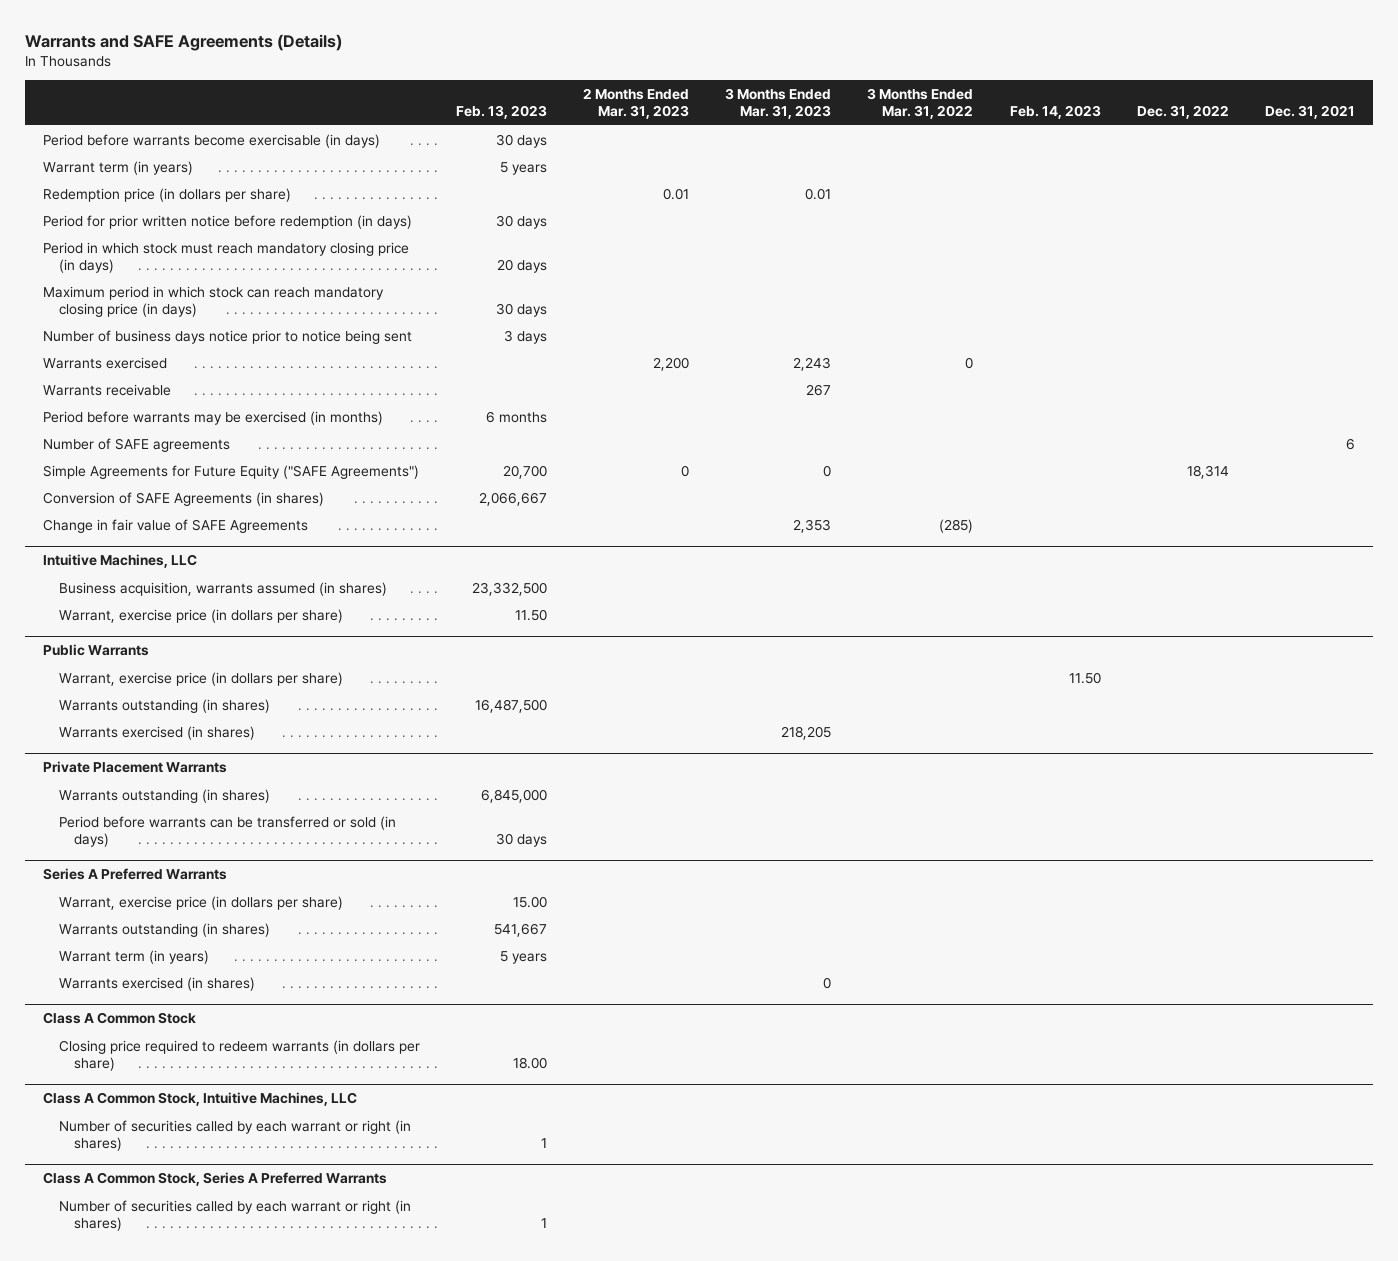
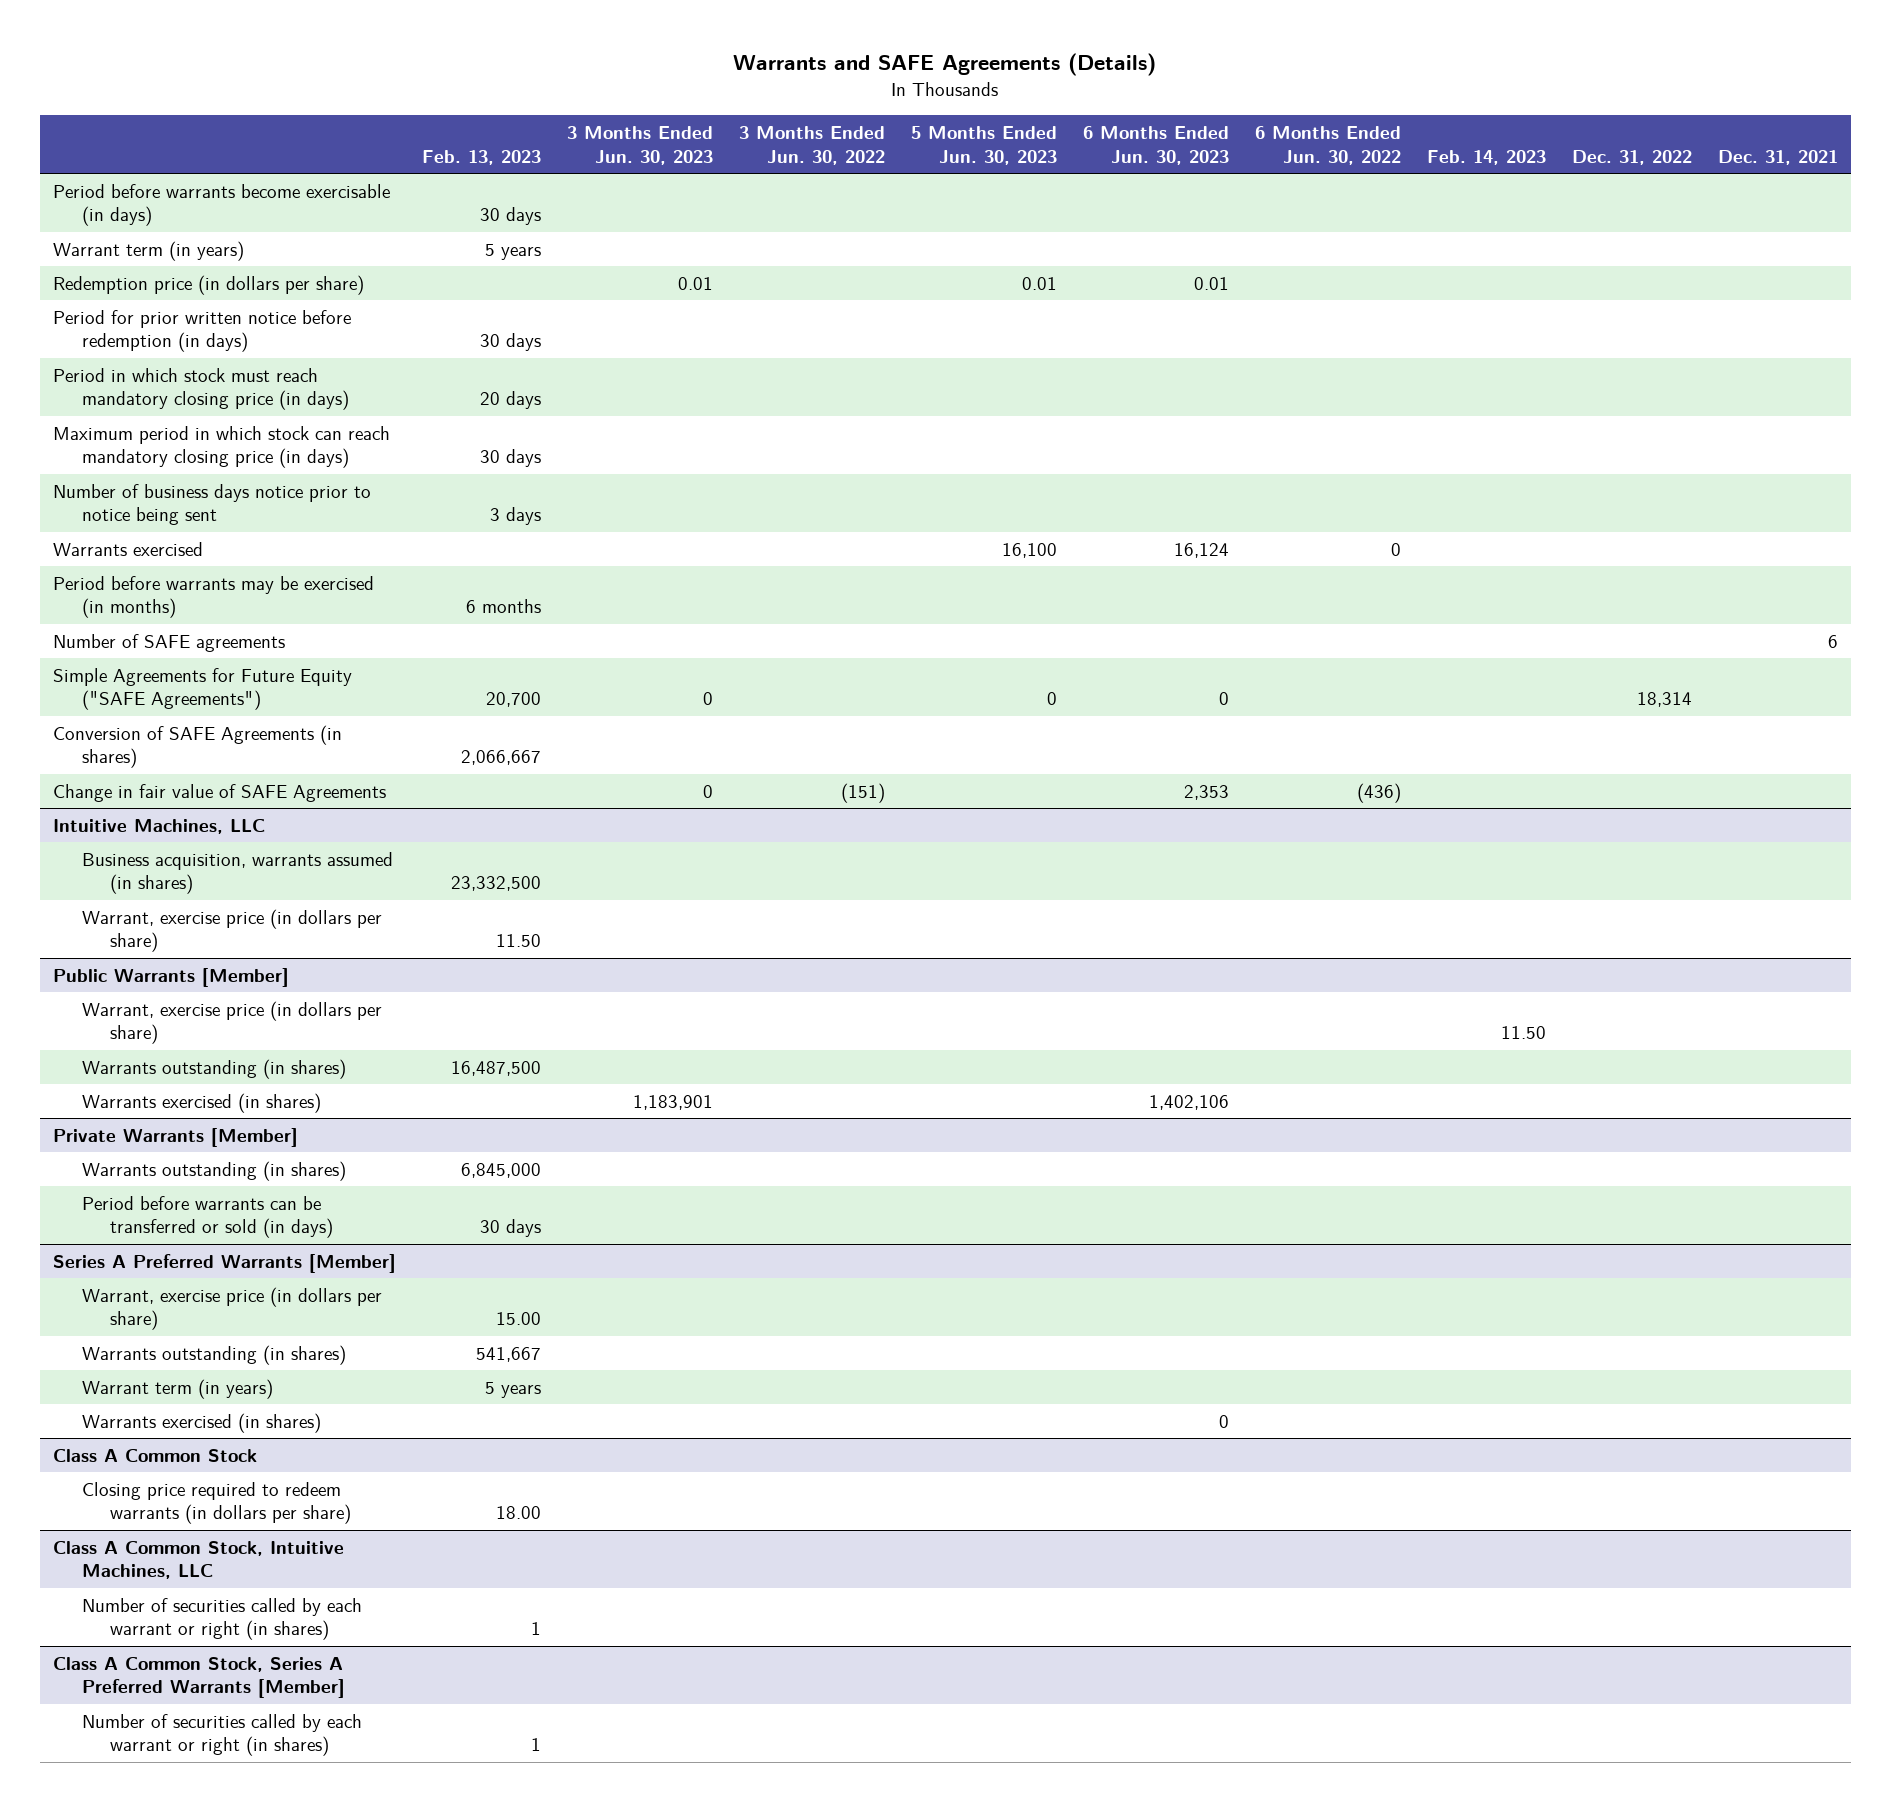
- | Feb. 13, 2023 | 2 Months Ended Mar. 31, 2023 | 3 Months Ended Mar. 31, 2023 | 3 Months Ended Mar. 31, 2022 | Feb. 14, 2023 | Dec. 31, 2022 | Dec. 31, 2021
+ | Feb. 13, 2023 | 3 Months Ended Jun. 30, 2023 | 3 Months Ended Jun. 30, 2022 | 5 Months Ended Jun. 30, 2023 | 6 Months Ended Jun. 30, 2023 | 6 Months Ended Jun. 30, 2022 | Feb. 14, 2023 | Dec. 31, 2022 | Dec. 31, 2021
- Warrants receivable | | | 267 | | | |
- Public Warrants
+ Public Warrants [Member]
- Private Placement Warrants
+ Private Warrants [Member]
- Series A Preferred Warrants
+ Series A Preferred Warrants [Member]
- Class A Common Stock, Series A Preferred Warrants
+ Class A Common Stock, Series A Preferred Warrants [Member]

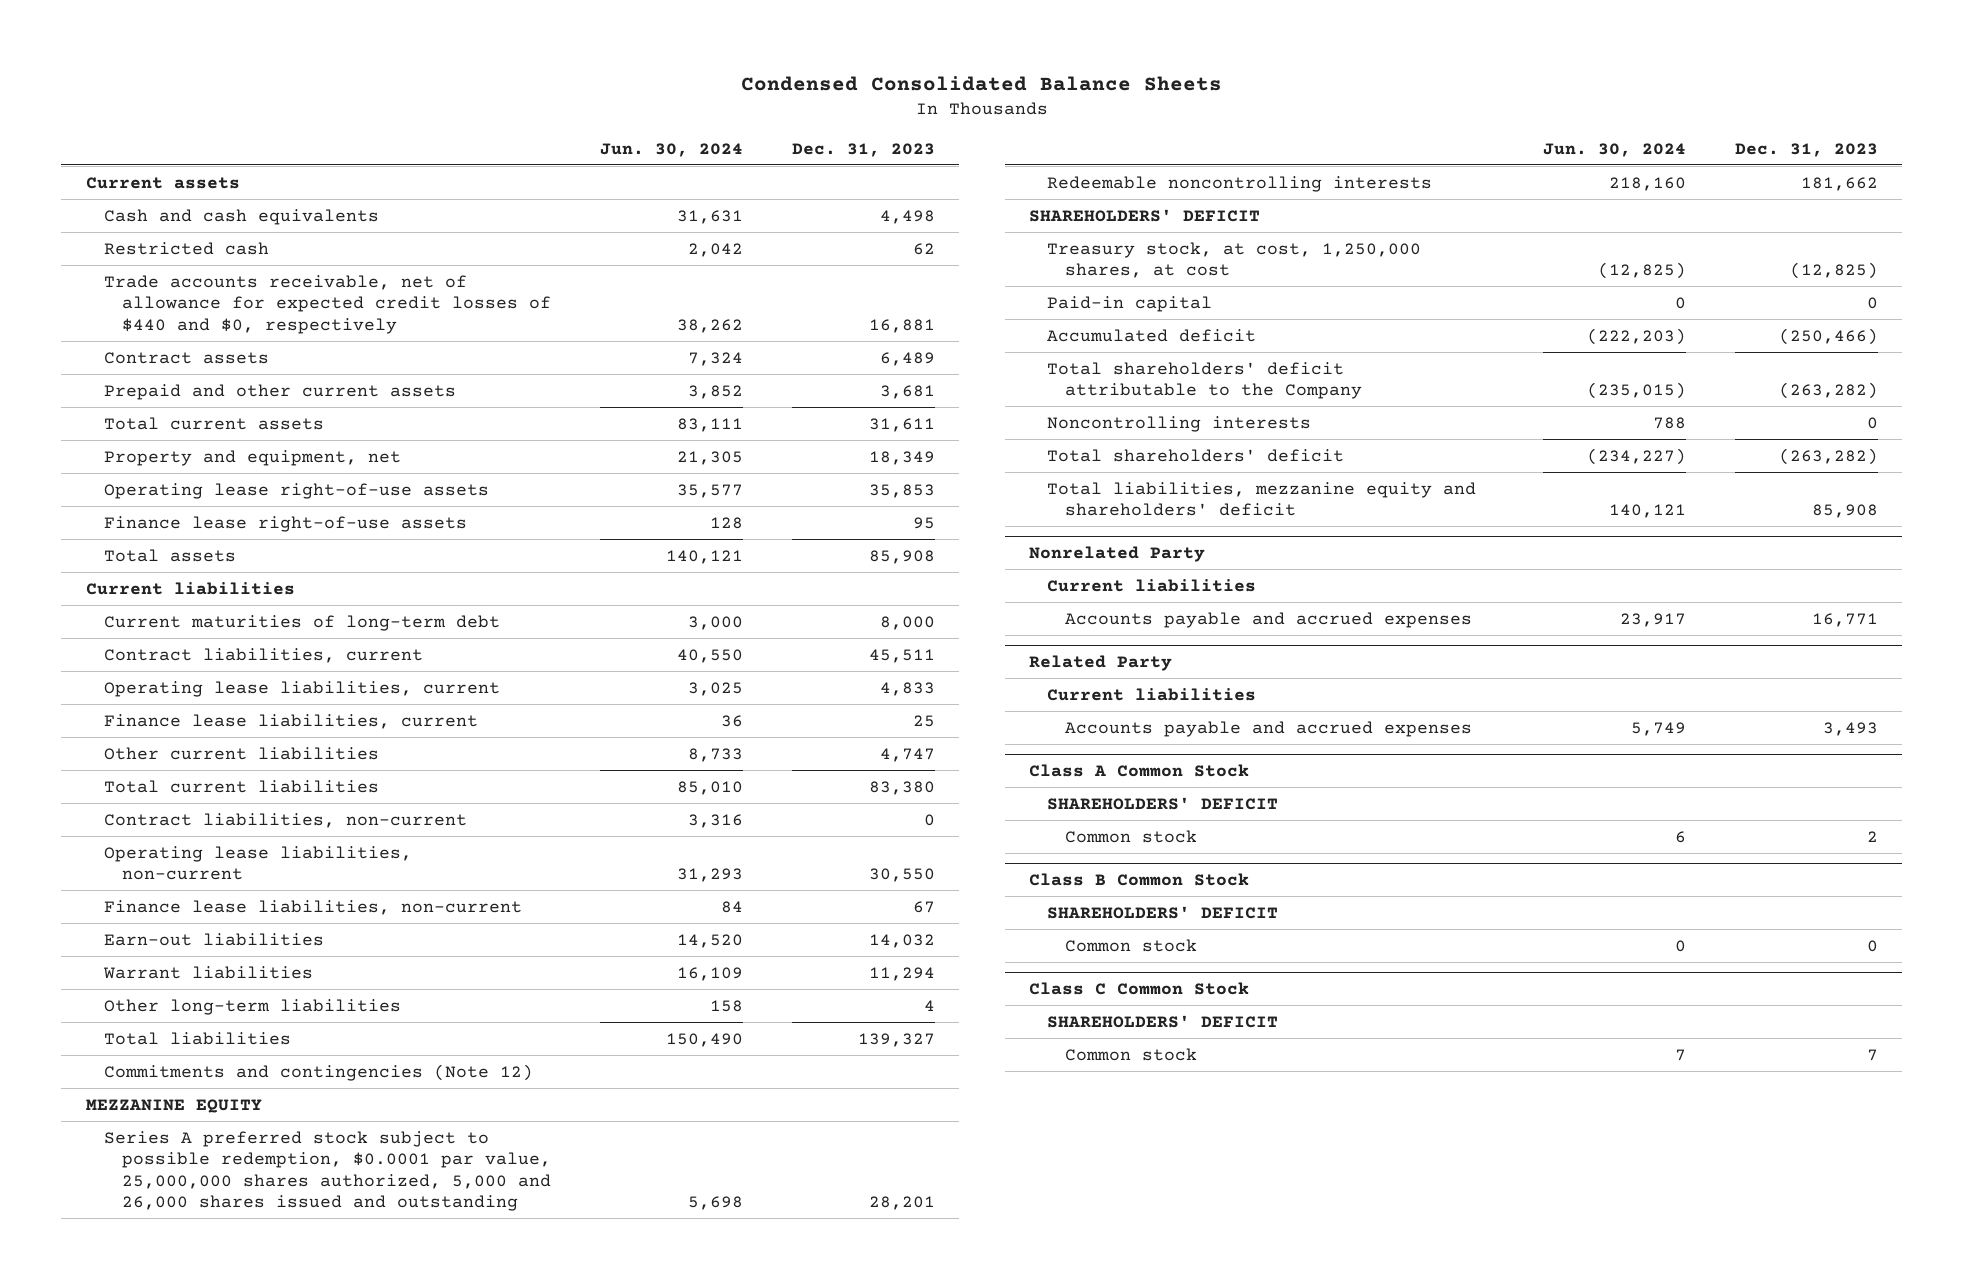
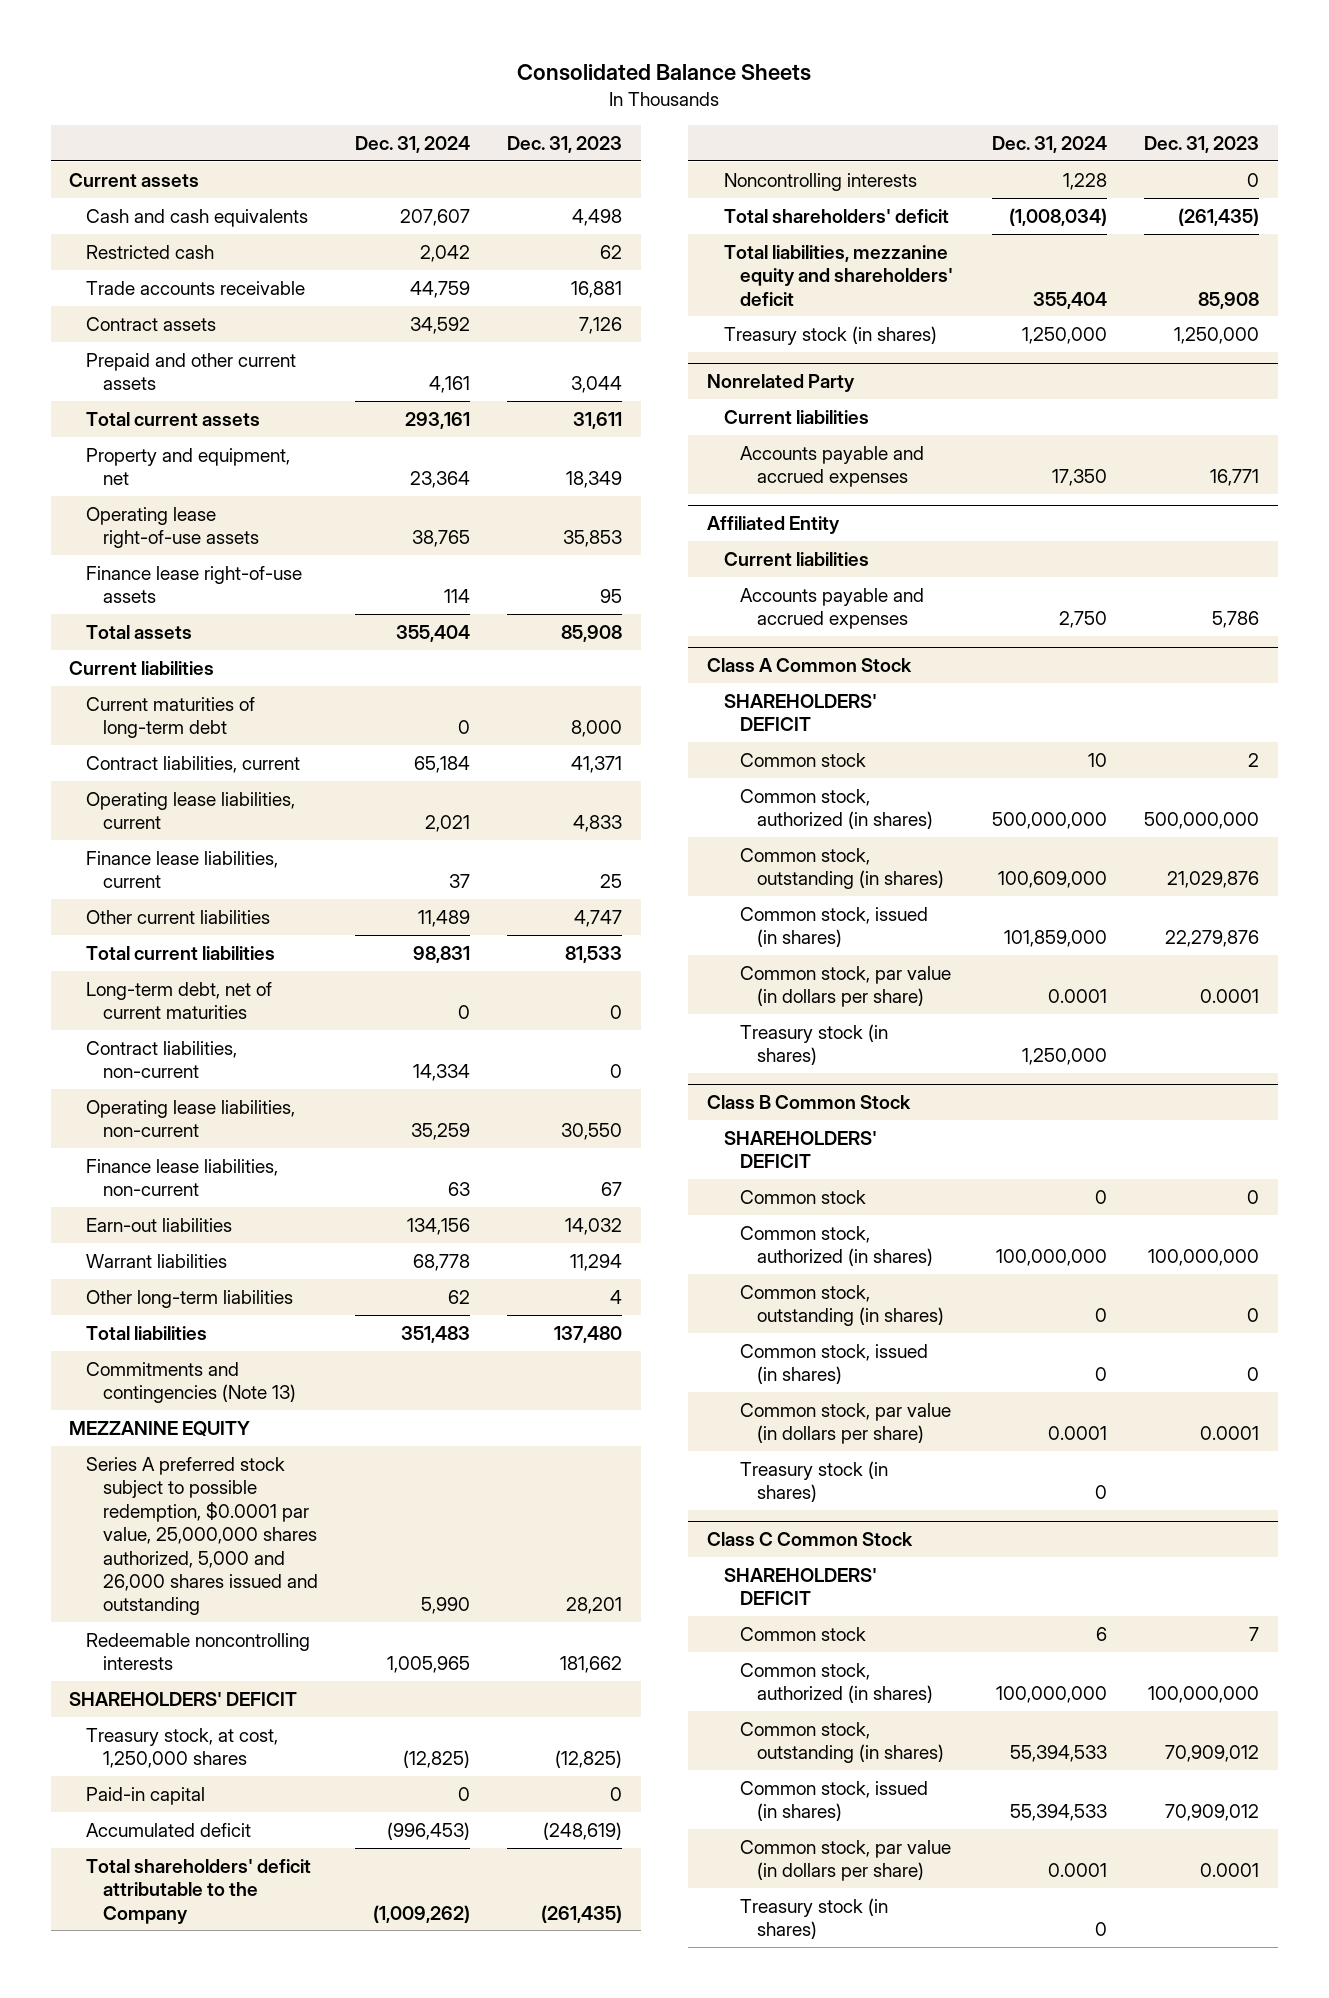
- Condensed Consolidated Balance Sheets
+ Consolidated Balance Sheets
- | Jun. 30, 2024 | Dec. 31, 2023
+ | Dec. 31, 2024 | Dec. 31, 2023
- Trade accounts receivable, net of allowance for expected credit losses of $440 and $0, respectively | 38,262 | 16,881
- Contract assets | 7,324 | 6,489
- Prepaid and other current assets | 3,852 | 3,681
+ Trade accounts receivable | 44,759 | 16,881
+ Contract assets | 34,592 | 7,126
+ Prepaid and other current assets | 4,161 | 3,044
- Contract liabilities, current | 40,550 | 45,511
+ Contract liabilities, current | 65,184 | 41,371
- Total current liabilities | 85,010 | 83,380
+ Total current liabilities | 98,831 | 81,533
+ Long-term debt, net of current maturities | 0 | 0
- Total liabilities | 150,490 | 139,327
- Commitments and contingencies (Note 12)
+ Total liabilities | 351,483 | 137,480
+ Commitments and contingencies (Note 13)
- Treasury stock, at cost, 1,250,000 shares, at cost | (12,825) | (12,825)
+ Treasury stock, at cost, 1,250,000 shares | (12,825) | (12,825)
- Accumulated deficit | (222,203) | (250,466)
- Total shareholders' deficit attributable to the Company | (235,015) | (263,282)
+ Accumulated deficit | (996,453) | (248,619)
+ Total shareholders' deficit attributable to the Company | (1,009,262) | (261,435)
- Total shareholders' deficit | (234,227) | (263,282)
+ Total shareholders' deficit | (1,008,034) | (261,435)
+ Treasury stock (in shares) | 1,250,000 | 1,250,000
- Related Party
+ Affiliated Entity
- Accounts payable and accrued expenses | 5,749 | 3,493
+ Accounts payable and accrued expenses | 2,750 | 5,786
@ Class A Common Stock
+ Common stock, authorized (in shares) | 500,000,000 | 500,000,000
+ Common stock, outstanding (in shares) | 100,609,000 | 21,029,876
+ Common stock, issued (in shares) | 101,859,000 | 22,279,876
+ Common stock, par value (in dollars per share) | 0.0001 | 0.0001
+ Treasury stock (in shares) | 1,250,000 |
@ Class B Common Stock
+ Common stock, authorized (in shares) | 100,000,000 | 100,000,000
+ Common stock, outstanding (in shares) | 0 | 0
+ Common stock, issued (in shares) | 0 | 0
+ Common stock, par value (in dollars per share) | 0.0001 | 0.0001
+ Treasury stock (in shares) | 0 |
@ Class C Common Stock
+ Common stock, authorized (in shares) | 100,000,000 | 100,000,000
+ Common stock, outstanding (in shares) | 55,394,533 | 70,909,012
+ Common stock, issued (in shares) | 55,394,533 | 70,909,012
+ Common stock, par value (in dollars per share) | 0.0001 | 0.0001
+ Treasury stock (in shares) | 0 |

